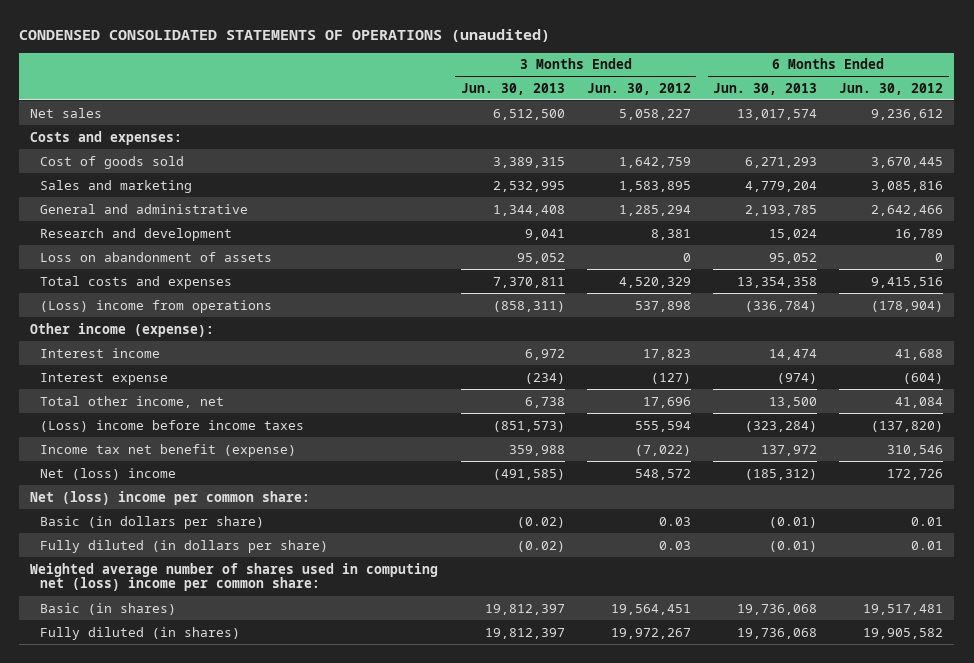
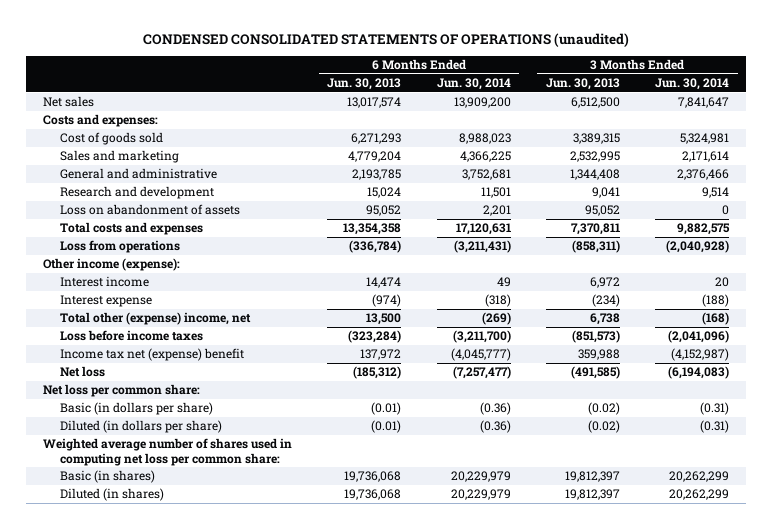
- | 3 Months Ended Jun. 30, 2013 | 3 Months Ended Jun. 30, 2012 | 6 Months Ended Jun. 30, 2013 | 6 Months Ended Jun. 30, 2012
+ | 6 Months Ended Jun. 30, 2013 | 6 Months Ended Jun. 30, 2014 | 3 Months Ended Jun. 30, 2013 | 3 Months Ended Jun. 30, 2014
- (Loss) income from operations | (858,311) | 537,898 | (336,784) | (178,904)
+ Loss from operations | (336,784) | (3,211,431) | (858,311) | (2,040,928)
- Total other income, net | 6,738 | 17,696 | 13,500 | 41,084
- (Loss) income before income taxes | (851,573) | 555,594 | (323,284) | (137,820)
- Income tax net benefit (expense) | 359,988 | (7,022) | 137,972 | 310,546
- Net (loss) income | (491,585) | 548,572 | (185,312) | 172,726
- Net (loss) income per common share:
+ Total other (expense) income, net | 13,500 | (269) | 6,738 | (168)
+ Loss before income taxes | (323,284) | (3,211,700) | (851,573) | (2,041,096)
+ Income tax net (expense) benefit | 137,972 | (4,045,777) | 359,988 | (4,152,987)
+ Net loss | (185,312) | (7,257,477) | (491,585) | (6,194,083)
+ Net loss per common share:
- Fully diluted (in dollars per share) | (0.02) | 0.03 | (0.01) | 0.01
- Weighted average number of shares used in computing net (loss) income per common share:
+ Diluted (in dollars per share) | (0.01) | (0.36) | (0.02) | (0.31)
+ Weighted average number of shares used in computing net loss per common share:
- Fully diluted (in shares) | 19,812,397 | 19,972,267 | 19,736,068 | 19,905,582
+ Diluted (in shares) | 19,736,068 | 20,229,979 | 19,812,397 | 20,262,299

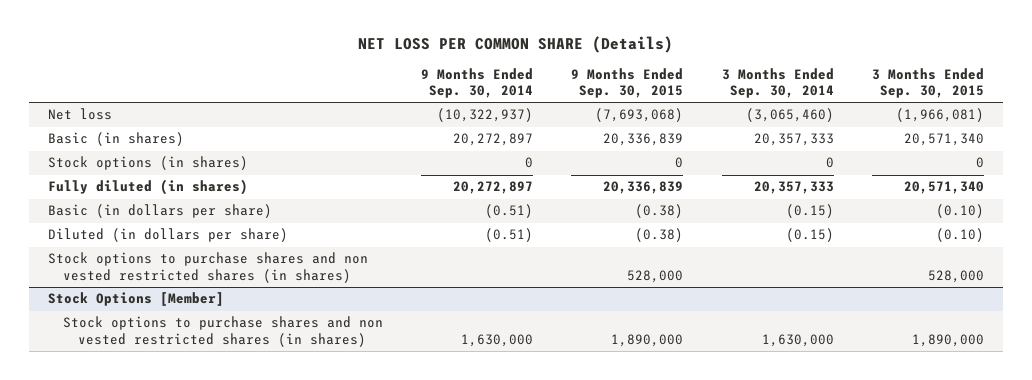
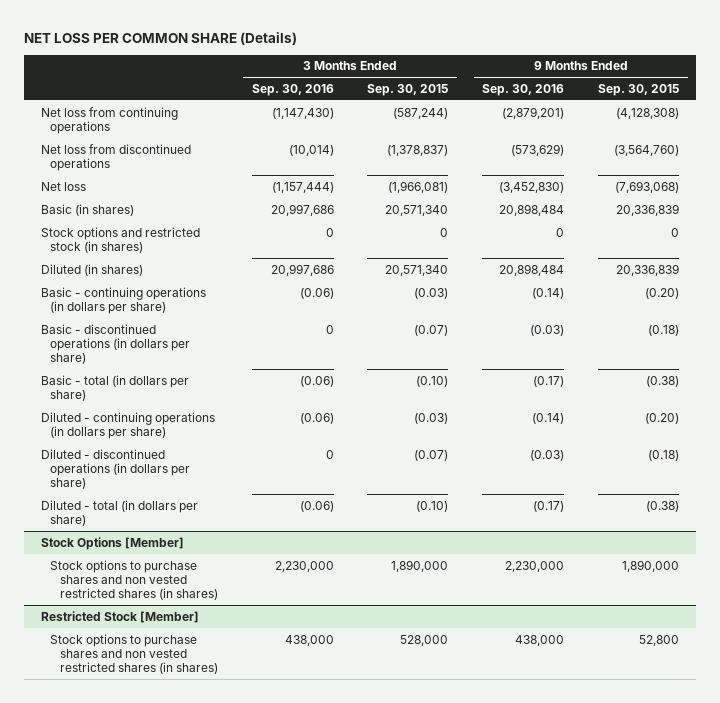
- | 9 Months Ended Sep. 30, 2014 | 9 Months Ended Sep. 30, 2015 | 3 Months Ended Sep. 30, 2014 | 3 Months Ended Sep. 30, 2015
+ | 3 Months Ended Sep. 30, 2016 | 3 Months Ended Sep. 30, 2015 | 9 Months Ended Sep. 30, 2016 | 9 Months Ended Sep. 30, 2015
+ Net loss from continuing operations | (1,147,430) | (587,244) | (2,879,201) | (4,128,308)
+ Net loss from discontinued operations | (10,014) | (1,378,837) | (573,629) | (3,564,760)
- Stock options (in shares) | 0 | 0 | 0 | 0
- Fully diluted (in shares) | 20,272,897 | 20,336,839 | 20,357,333 | 20,571,340
- Basic (in dollars per share) | (0.51) | (0.38) | (0.15) | (0.10)
- Diluted (in dollars per share) | (0.51) | (0.38) | (0.15) | (0.10)
- Stock options to purchase shares and non vested restricted shares (in shares) | | 528,000 | | 528,000
+ Stock options and restricted stock (in shares) | 0 | 0 | 0 | 0
+ Diluted (in shares) | 20,997,686 | 20,571,340 | 20,898,484 | 20,336,839
+ Basic - continuing operations (in dollars per share) | (0.06) | (0.03) | (0.14) | (0.20)
+ Basic - discontinued operations (in dollars per share) | 0 | (0.07) | (0.03) | (0.18)
+ Basic - total (in dollars per share) | (0.06) | (0.10) | (0.17) | (0.38)
+ Diluted - continuing operations (in dollars per share) | (0.06) | (0.03) | (0.14) | (0.20)
+ Diluted - discontinued operations (in dollars per share) | 0 | (0.07) | (0.03) | (0.18)
+ Diluted - total (in dollars per share) | (0.06) | (0.10) | (0.17) | (0.38)
+ Restricted Stock [Member]
+ Stock options to purchase shares and non vested restricted shares (in shares) | 438,000 | 528,000 | 438,000 | 52,800

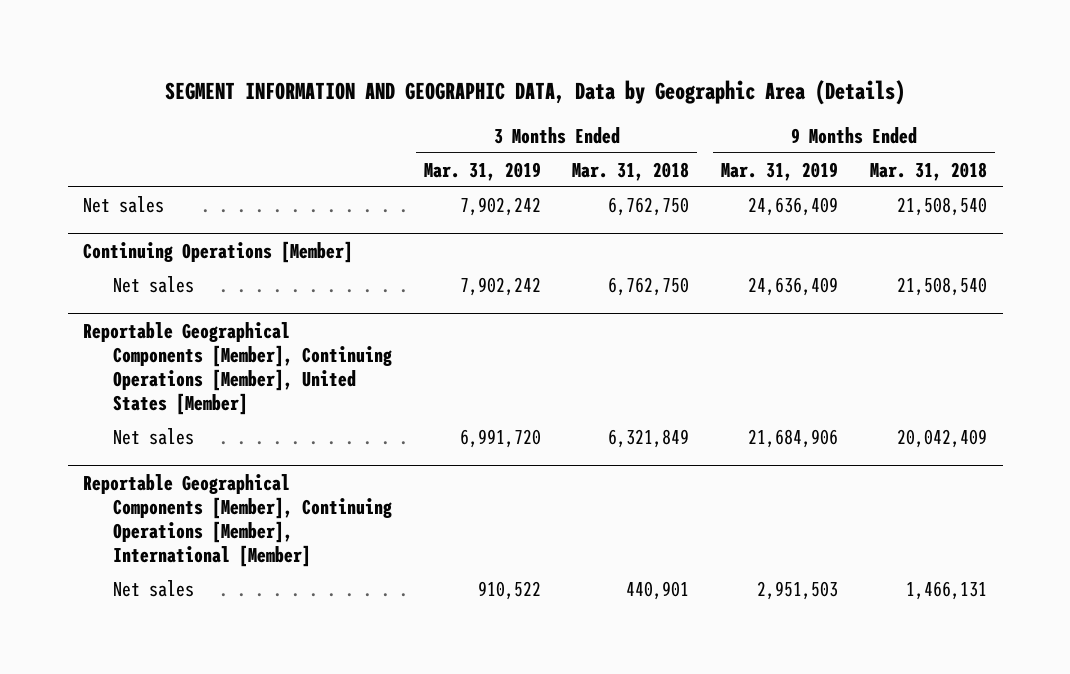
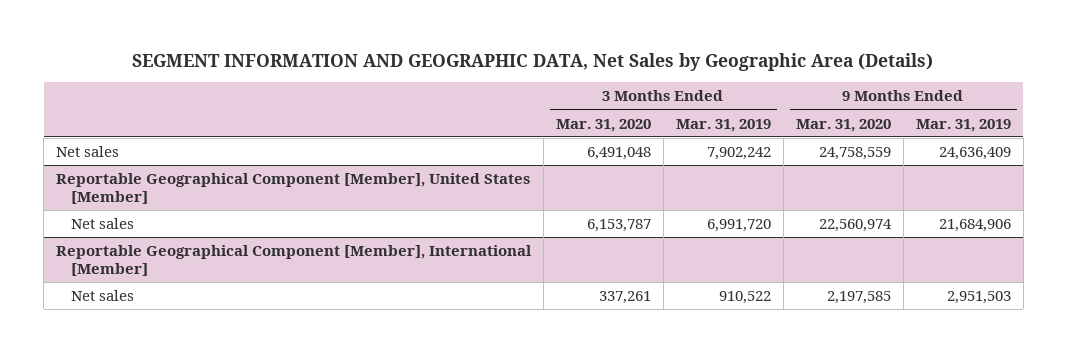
- SEGMENT INFORMATION AND GEOGRAPHIC DATA, Data by Geographic Area (Details)
+ SEGMENT INFORMATION AND GEOGRAPHIC DATA, Net Sales by Geographic Area (Details)
- | 3 Months Ended Mar. 31, 2019 | 3 Months Ended Mar. 31, 2018 | 9 Months Ended Mar. 31, 2019 | 9 Months Ended Mar. 31, 2018
+ | 3 Months Ended Mar. 31, 2020 | 3 Months Ended Mar. 31, 2019 | 9 Months Ended Mar. 31, 2020 | 9 Months Ended Mar. 31, 2019
- Continuing Operations [Member]
- Net sales | 7,902,242 | 6,762,750 | 24,636,409 | 21,508,540
- Reportable Geographical Components [Member], Continuing Operations [Member], United States [Member]
+ Reportable Geographical Component [Member], United States [Member]
- Reportable Geographical Components [Member], Continuing Operations [Member], International [Member]
+ Reportable Geographical Component [Member], International [Member]

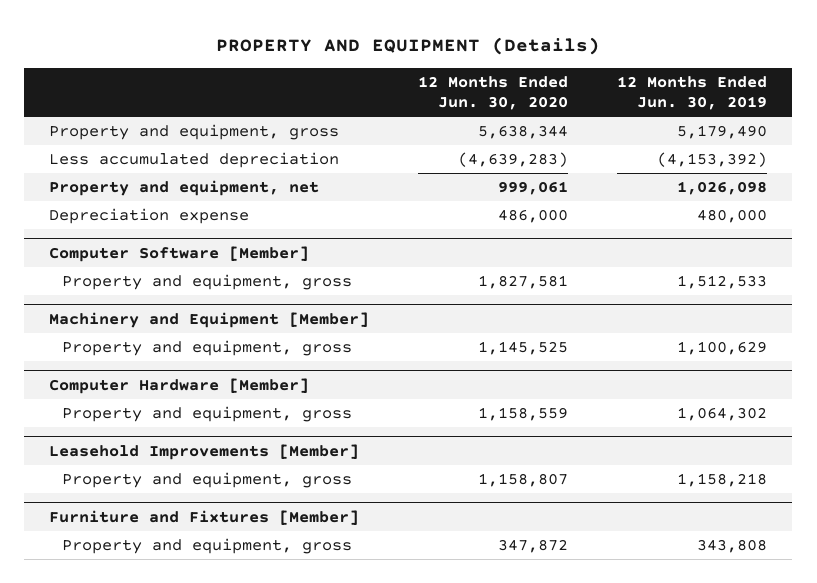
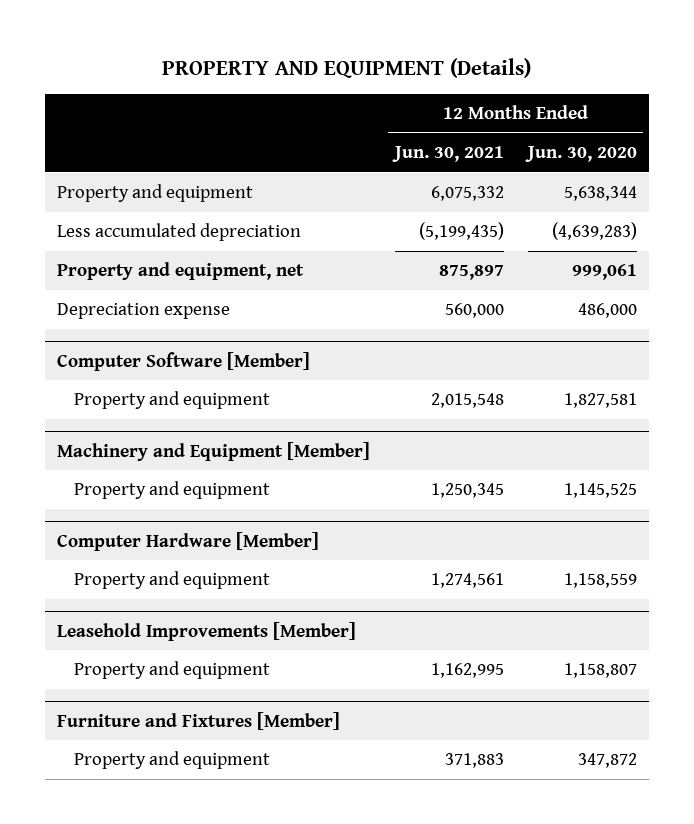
- | 12 Months Ended Jun. 30, 2020 | 12 Months Ended Jun. 30, 2019
+ | 12 Months Ended Jun. 30, 2021 | 12 Months Ended Jun. 30, 2020
- Property and equipment, gross | 5,638,344 | 5,179,490
+ Property and equipment | 6,075,332 | 5,638,344
@ Computer Software [Member]
- Property and equipment, gross | 1,827,581 | 1,512,533
+ Property and equipment | 2,015,548 | 1,827,581
@ Machinery and Equipment [Member]
- Property and equipment, gross | 1,145,525 | 1,100,629
+ Property and equipment | 1,250,345 | 1,145,525
@ Computer Hardware [Member]
- Property and equipment, gross | 1,158,559 | 1,064,302
+ Property and equipment | 1,274,561 | 1,158,559
@ Leasehold Improvements [Member]
- Property and equipment, gross | 1,158,807 | 1,158,218
+ Property and equipment | 1,162,995 | 1,158,807
@ Furniture and Fixtures [Member]
- Property and equipment, gross | 347,872 | 343,808
+ Property and equipment | 371,883 | 347,872

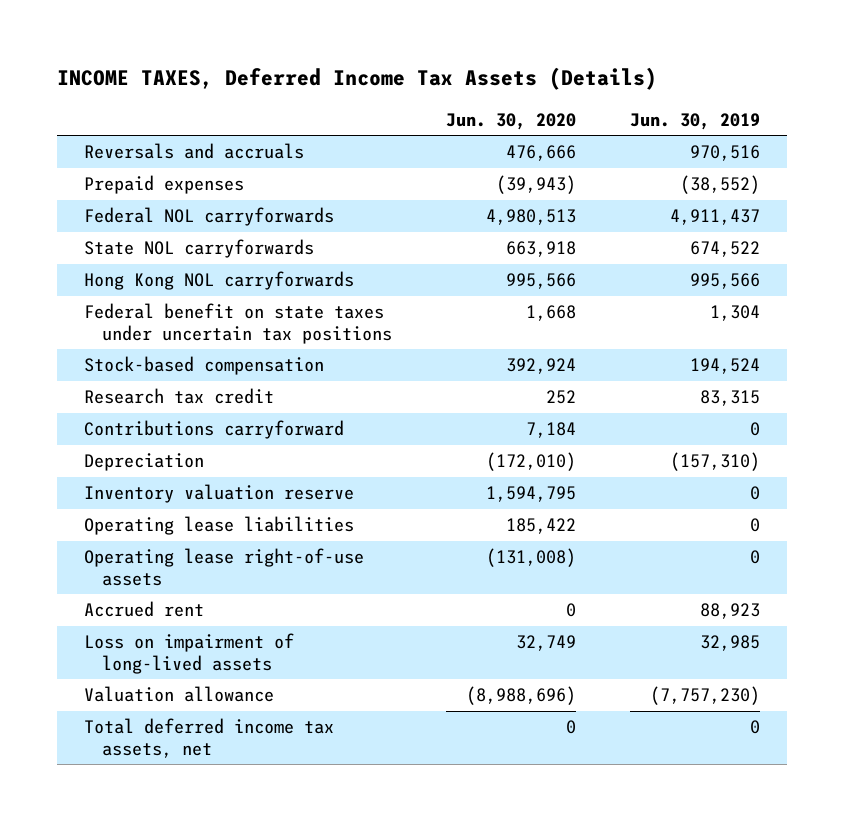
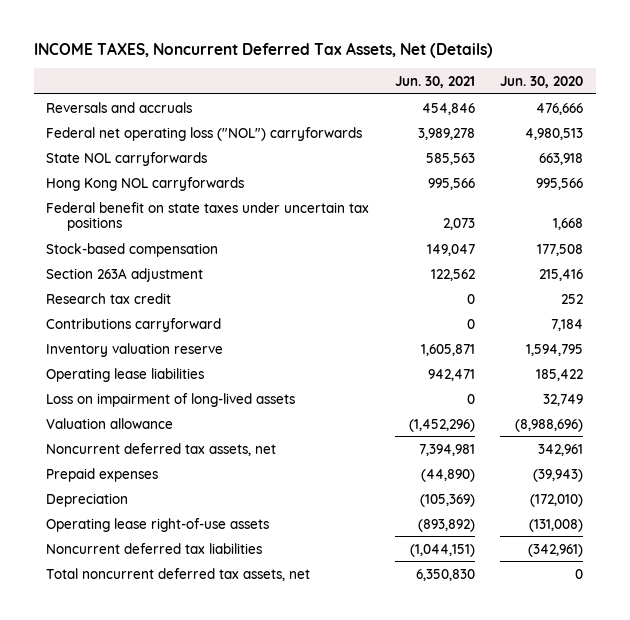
- INCOME TAXES, Deferred Income Tax Assets (Details)
+ INCOME TAXES, Noncurrent Deferred Tax Assets, Net (Details)
- | Jun. 30, 2020 | Jun. 30, 2019
+ | Jun. 30, 2021 | Jun. 30, 2020
- Federal NOL carryforwards | 4,980,513 | 4,911,437
+ Federal net operating loss ("NOL") carryforwards | 3,989,278 | 4,980,513
- Stock-based compensation | 392,924 | 194,524
+ Stock-based compensation | 149,047 | 177,508
+ Section 263A adjustment | 122,562 | 215,416
- Accrued rent | 0 | 88,923
- Total deferred income tax assets, net | 0 | 0
+ Noncurrent deferred tax assets, net | 7,394,981 | 342,961
moved down: Prepaid expenses | (44,890) | (39,943)
moved down: Depreciation | (105,369) | (172,010)
moved down: Operating lease right-of-use assets | (893,892) | (131,008)
+ Noncurrent deferred tax liabilities | (1,044,151) | (342,961)
+ Total noncurrent deferred tax assets, net | 6,350,830 | 0

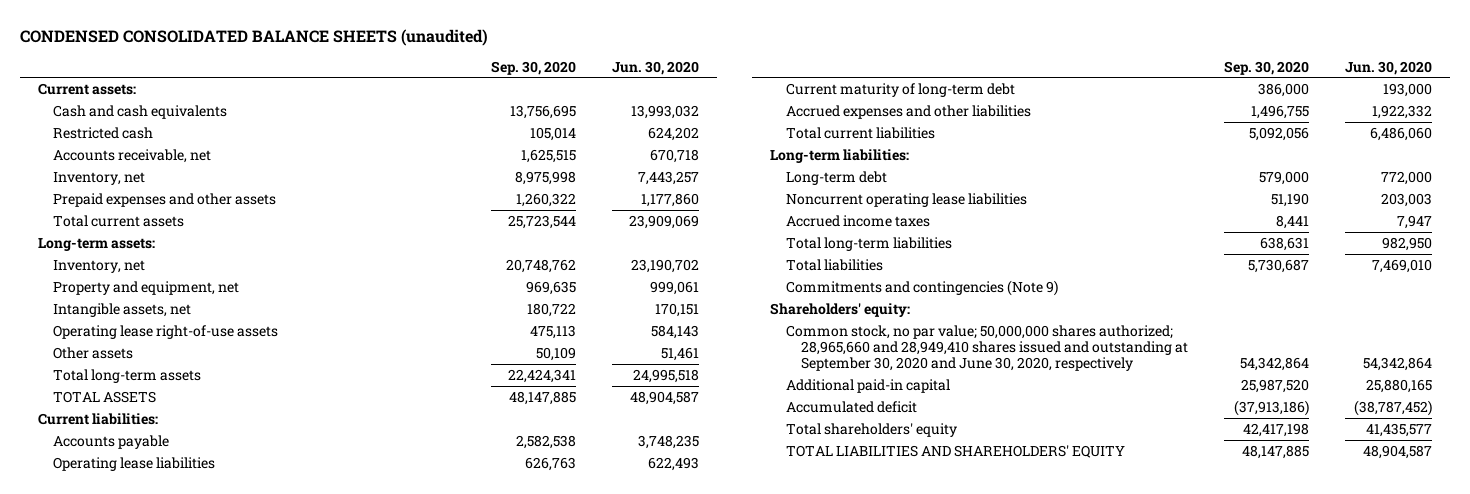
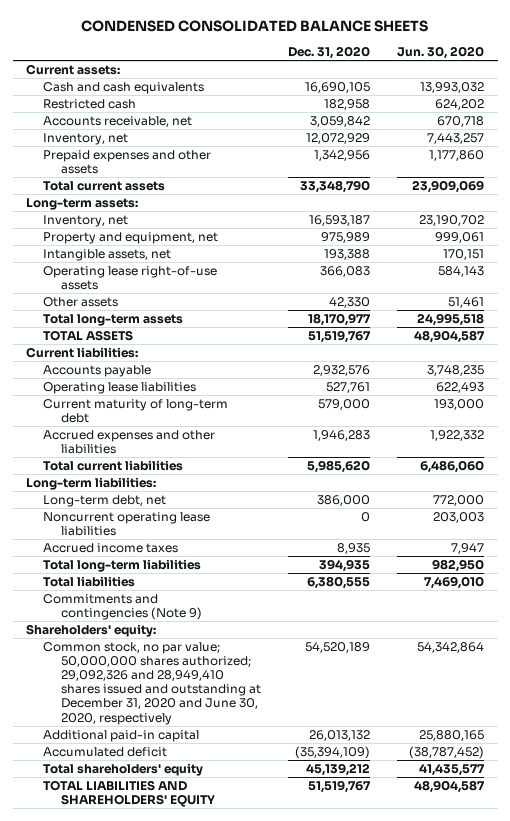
- CONDENSED CONSOLIDATED BALANCE SHEETS (unaudited)
+ CONDENSED CONSOLIDATED BALANCE SHEETS
- | Sep. 30, 2020 | Jun. 30, 2020
+ | Dec. 31, 2020 | Jun. 30, 2020
- Long-term debt | 579,000 | 772,000
+ Long-term debt, net | 386,000 | 772,000
- Common stock, no par value; 50,000,000 shares authorized; 28,965,660 and 28,949,410 shares issued and outstanding at September 30, 2020 and June 30, 2020, respectively | 54,342,864 | 54,342,864
+ Common stock, no par value; 50,000,000 shares authorized; 29,092,326 and 28,949,410 shares issued and outstanding at December 31, 2020 and June 30, 2020, respectively | 54,520,189 | 54,342,864

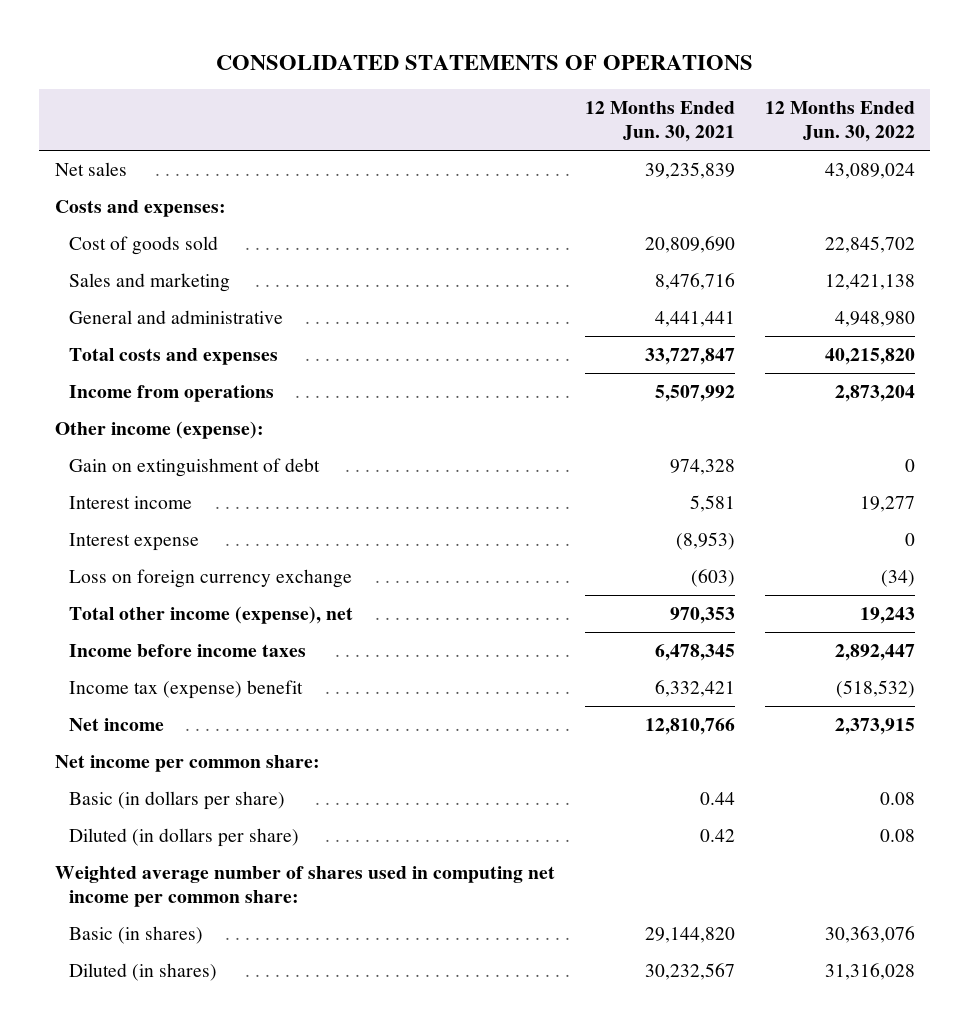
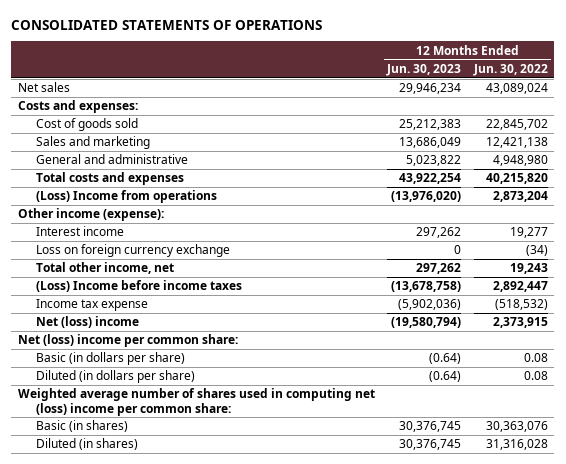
- | 12 Months Ended Jun. 30, 2021 | 12 Months Ended Jun. 30, 2022
+ | 12 Months Ended Jun. 30, 2023 | 12 Months Ended Jun. 30, 2022
- Income from operations | 5,507,992 | 2,873,204
+ (Loss) Income from operations | (13,976,020) | 2,873,204
- Gain on extinguishment of debt | 974,328 | 0
- Interest expense | (8,953) | 0
- Total other income (expense), net | 970,353 | 19,243
- Income before income taxes | 6,478,345 | 2,892,447
- Income tax (expense) benefit | 6,332,421 | (518,532)
- Net income | 12,810,766 | 2,373,915
- Net income per common share:
+ Total other income, net | 297,262 | 19,243
+ (Loss) Income before income taxes | (13,678,758) | 2,892,447
+ Income tax expense | (5,902,036) | (518,532)
+ Net (loss) income | (19,580,794) | 2,373,915
+ Net (loss) income per common share:
- Weighted average number of shares used in computing net income per common share:
+ Weighted average number of shares used in computing net (loss) income per common share:

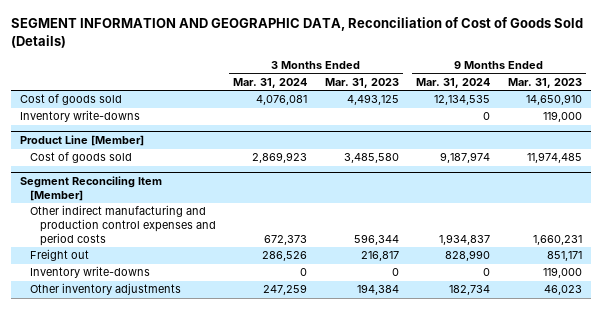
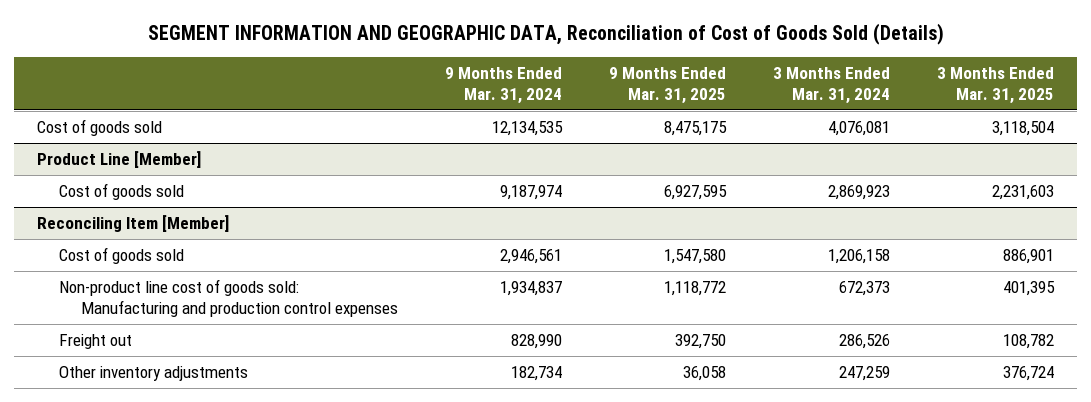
- | 3 Months Ended Mar. 31, 2024 | 3 Months Ended Mar. 31, 2023 | 9 Months Ended Mar. 31, 2024 | 9 Months Ended Mar. 31, 2023
+ | 9 Months Ended Mar. 31, 2024 | 9 Months Ended Mar. 31, 2025 | 3 Months Ended Mar. 31, 2024 | 3 Months Ended Mar. 31, 2025
- Inventory write-downs | | | 0 | 119,000
- Segment Reconciling Item [Member]
- Other indirect manufacturing and production control expenses and period costs | 672,373 | 596,344 | 1,934,837 | 1,660,231
+ Reconciling Item [Member]
+ Cost of goods sold | 2,946,561 | 1,547,580 | 1,206,158 | 886,901
+ Non-product line cost of goods sold: Manufacturing and production control expenses | 1,934,837 | 1,118,772 | 672,373 | 401,395
- Inventory write-downs | 0 | 0 | 0 | 119,000

